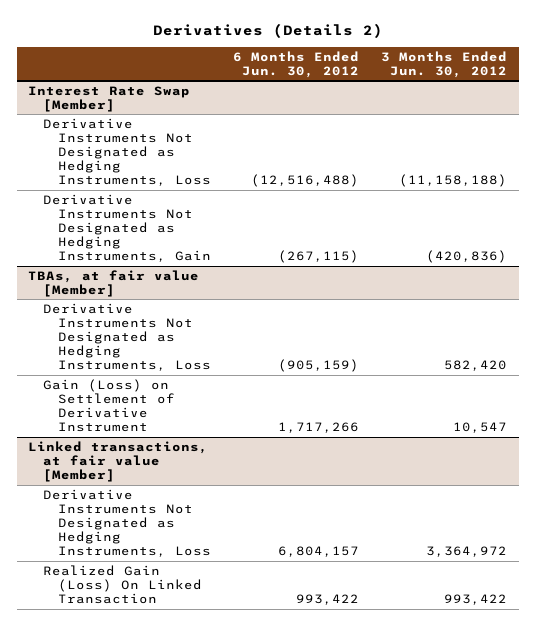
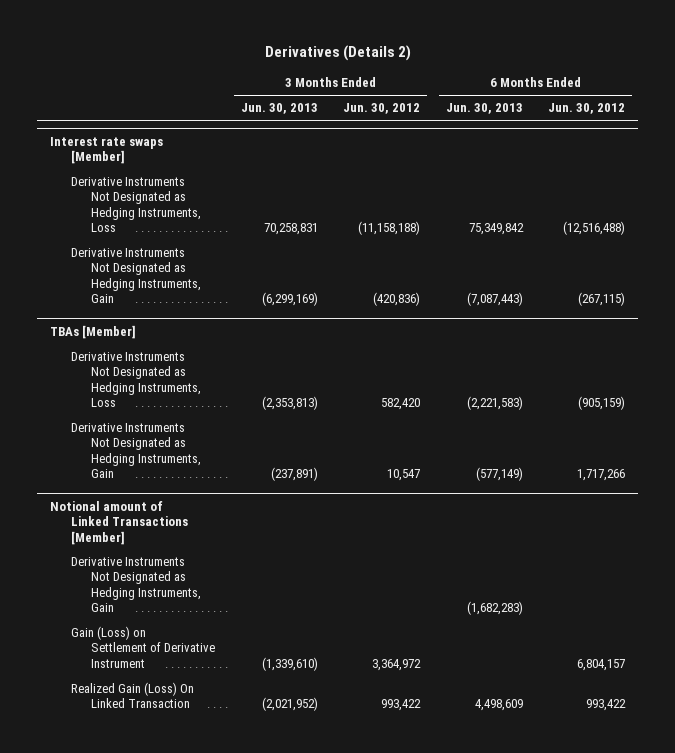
- | 6 Months Ended Jun. 30, 2012 | 3 Months Ended Jun. 30, 2012
+ | 3 Months Ended Jun. 30, 2013 | 3 Months Ended Jun. 30, 2012 | 6 Months Ended Jun. 30, 2013 | 6 Months Ended Jun. 30, 2012
- Interest Rate Swap [Member]
+ Interest rate swaps [Member]
- TBAs, at fair value [Member]
+ TBAs [Member]
- Gain (Loss) on Settlement of Derivative Instrument | 1,717,266 | 10,547
- Linked transactions, at fair value [Member]
- Derivative Instruments Not Designated as Hedging Instruments, Loss | 6,804,157 | 3,364,972
+ Derivative Instruments Not Designated as Hedging Instruments, Gain | (237,891) | 10,547 | (577,149) | 1,717,266
+ Notional amount of Linked Transactions [Member]
+ Derivative Instruments Not Designated as Hedging Instruments, Gain | | | (1,682,283) |
+ Gain (Loss) on Settlement of Derivative Instrument | (1,339,610) | 3,364,972 | | 6,804,157

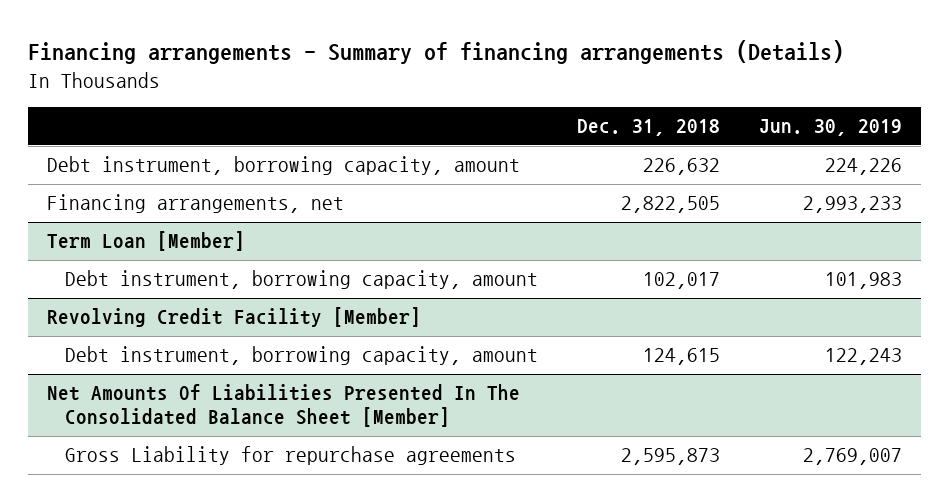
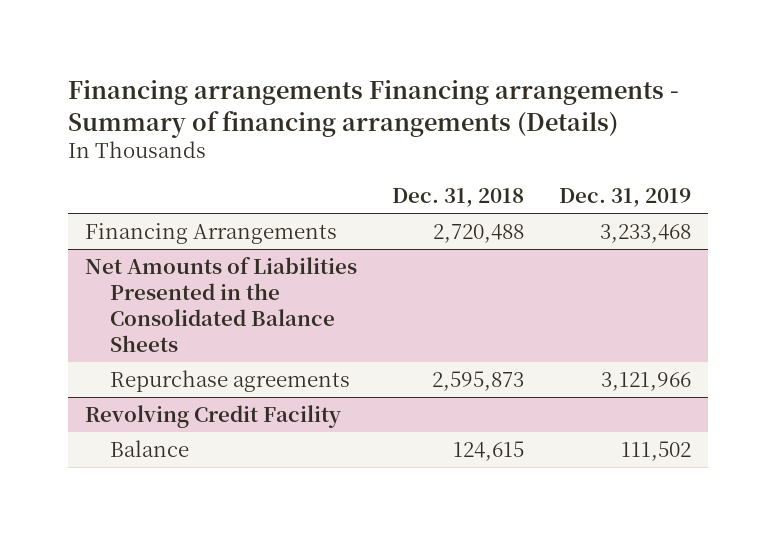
- Financing arrangements - Summary of financing arrangements (Details)
+ Financing arrangements Financing arrangements - Summary of financing arrangements (Details)
- | Dec. 31, 2018 | Jun. 30, 2019
+ | Dec. 31, 2018 | Dec. 31, 2019
- Debt instrument, borrowing capacity, amount | 226,632 | 224,226
- Financing arrangements, net | 2,822,505 | 2,993,233
- Term Loan [Member]
- Debt instrument, borrowing capacity, amount | 102,017 | 101,983
- Revolving Credit Facility [Member]
- Debt instrument, borrowing capacity, amount | 124,615 | 122,243
- Net Amounts Of Liabilities Presented In The Consolidated Balance Sheet [Member]
- Gross Liability for repurchase agreements | 2,595,873 | 2,769,007
+ Financing Arrangements | 2,720,488 | 3,233,468
+ Net Amounts of Liabilities Presented in the Consolidated Balance Sheets
+ Repurchase agreements | 2,595,873 | 3,121,966
+ Revolving Credit Facility
+ Balance | 124,615 | 111,502

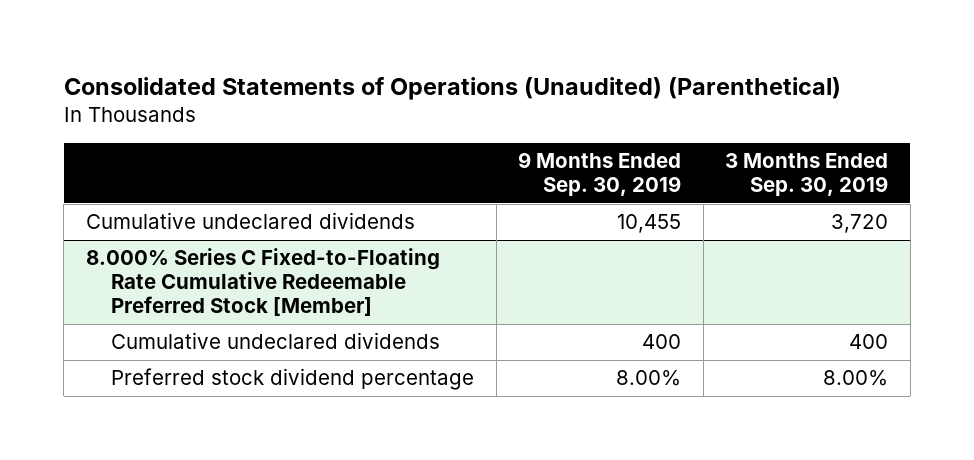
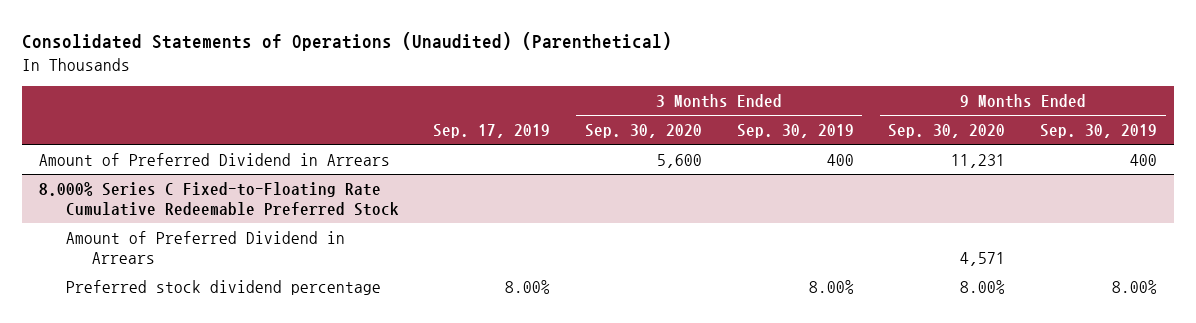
- | 9 Months Ended Sep. 30, 2019 | 3 Months Ended Sep. 30, 2019
+ | Sep. 17, 2019 | 3 Months Ended Sep. 30, 2020 | 3 Months Ended Sep. 30, 2019 | 9 Months Ended Sep. 30, 2020 | 9 Months Ended Sep. 30, 2019
- Cumulative undeclared dividends | 10,455 | 3,720
- 8.000% Series C Fixed-to-Floating Rate Cumulative Redeemable Preferred Stock [Member]
- Cumulative undeclared dividends | 400 | 400
+ Amount of Preferred Dividend in Arrears | | 5,600 | 400 | 11,231 | 400
+ 8.000% Series C Fixed-to-Floating Rate Cumulative Redeemable Preferred Stock
+ Amount of Preferred Dividend in Arrears | | | | 4,571 |

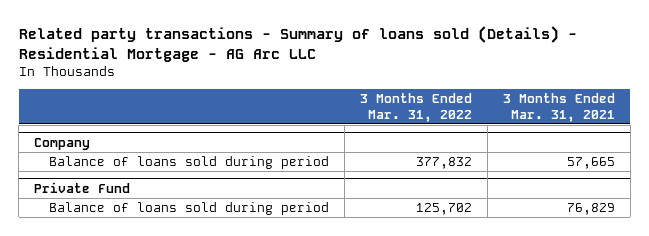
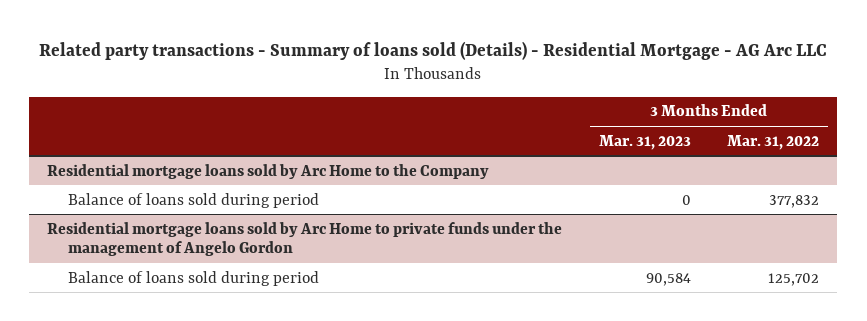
- | 3 Months Ended Mar. 31, 2022 | 3 Months Ended Mar. 31, 2021
+ | 3 Months Ended Mar. 31, 2023 | 3 Months Ended Mar. 31, 2022
- Company
+ Residential mortgage loans sold by Arc Home to the Company
- Private Fund
+ Residential mortgage loans sold by Arc Home to private funds under the management of Angelo Gordon

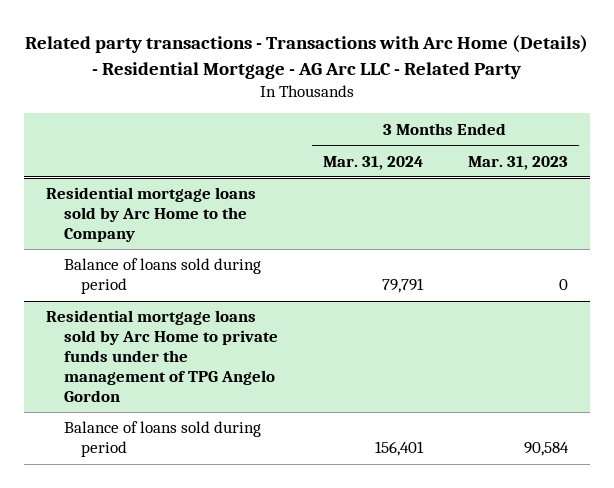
- Related party transactions - Summary of loans sold (Details) - Residential Mortgage - AG Arc LLC
+ Related party transactions - Transactions with Arc Home (Details) - Residential Mortgage - AG Arc LLC - Related Party
- | 3 Months Ended Mar. 31, 2023 | 3 Months Ended Mar. 31, 2022
+ | 3 Months Ended Mar. 31, 2024 | 3 Months Ended Mar. 31, 2023
- Residential mortgage loans sold by Arc Home to private funds under the management of Angelo Gordon
+ Residential mortgage loans sold by Arc Home to private funds under the management of TPG Angelo Gordon

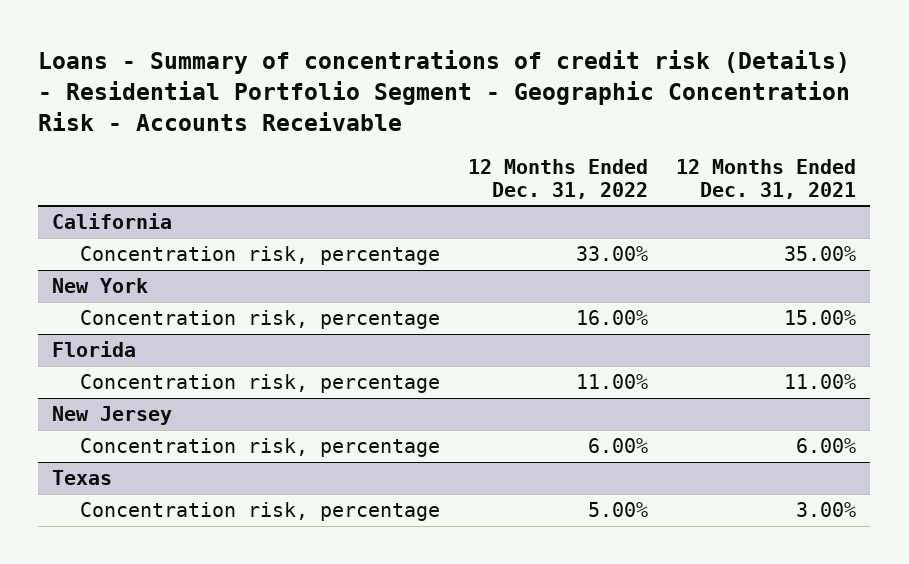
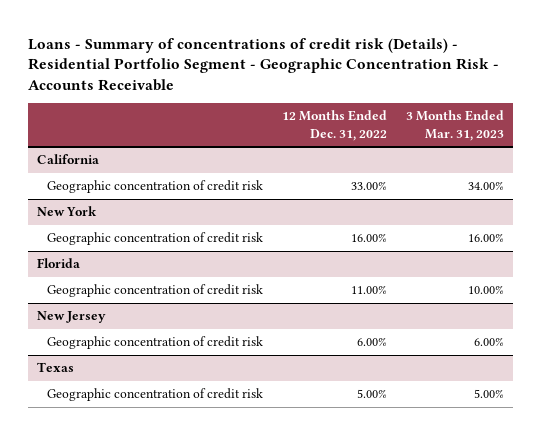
- | 12 Months Ended Dec. 31, 2022 | 12 Months Ended Dec. 31, 2021
+ | 12 Months Ended Dec. 31, 2022 | 3 Months Ended Mar. 31, 2023
@ California
- Concentration risk, percentage | 33.00% | 35.00%
+ Geographic concentration of credit risk | 33.00% | 34.00%
@ New York
- Concentration risk, percentage | 16.00% | 15.00%
+ Geographic concentration of credit risk | 16.00% | 16.00%
@ Florida
- Concentration risk, percentage | 11.00% | 11.00%
+ Geographic concentration of credit risk | 11.00% | 10.00%
@ New Jersey
- Concentration risk, percentage | 6.00% | 6.00%
+ Geographic concentration of credit risk | 6.00% | 6.00%
@ Texas
- Concentration risk, percentage | 5.00% | 3.00%
+ Geographic concentration of credit risk | 5.00% | 5.00%

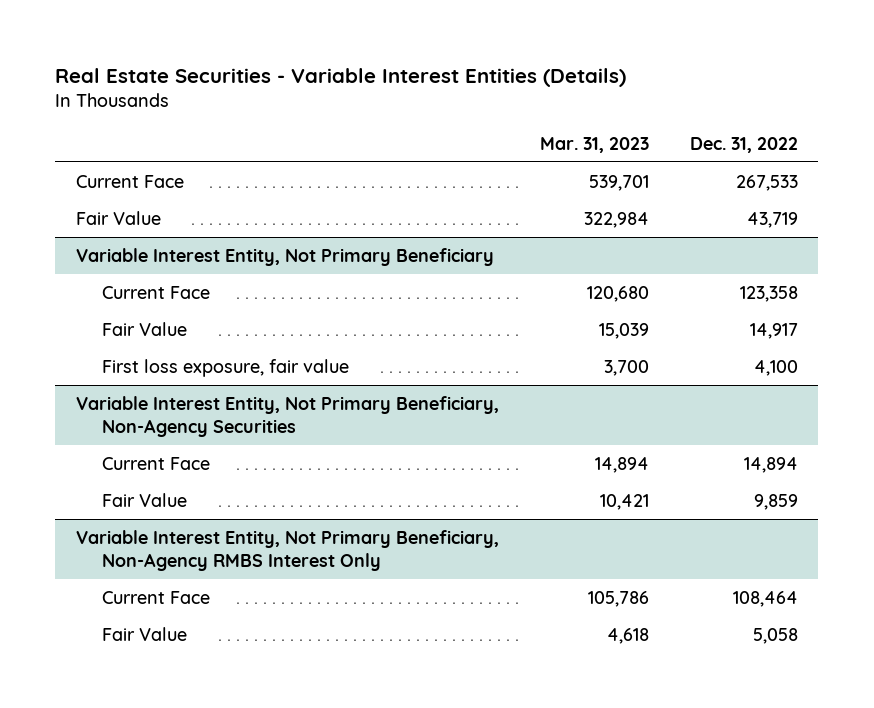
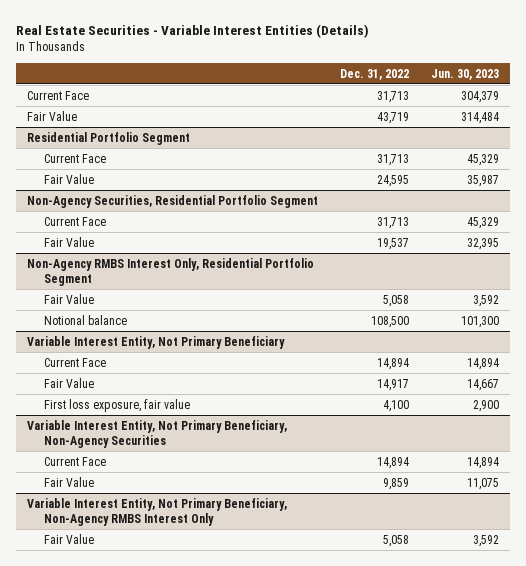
- | Mar. 31, 2023 | Dec. 31, 2022
+ | Dec. 31, 2022 | Jun. 30, 2023
- Current Face | 539,701 | 267,533
+ Current Face | 31,713 | 304,379
+ Residential Portfolio Segment
+ Current Face | 31,713 | 45,329
+ Fair Value | 24,595 | 35,987
+ Non-Agency Securities, Residential Portfolio Segment
+ Current Face | 31,713 | 45,329
+ Fair Value | 19,537 | 32,395
+ Non-Agency RMBS Interest Only, Residential Portfolio Segment
+ Fair Value | 5,058 | 3,592
+ Notional balance | 108,500 | 101,300
@ Variable Interest Entity, Not Primary Beneficiary
- Current Face | 120,680 | 123,358
+ Current Face | 14,894 | 14,894
@ Variable Interest Entity, Not Primary Beneficiary, Non-Agency RMBS Interest Only
- Current Face | 105,786 | 108,464

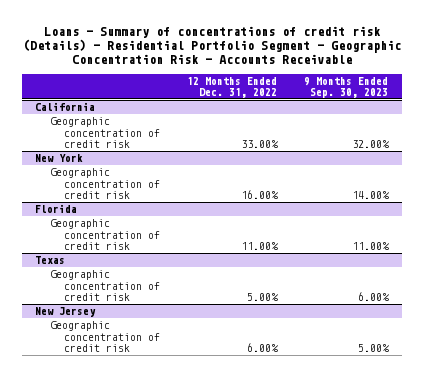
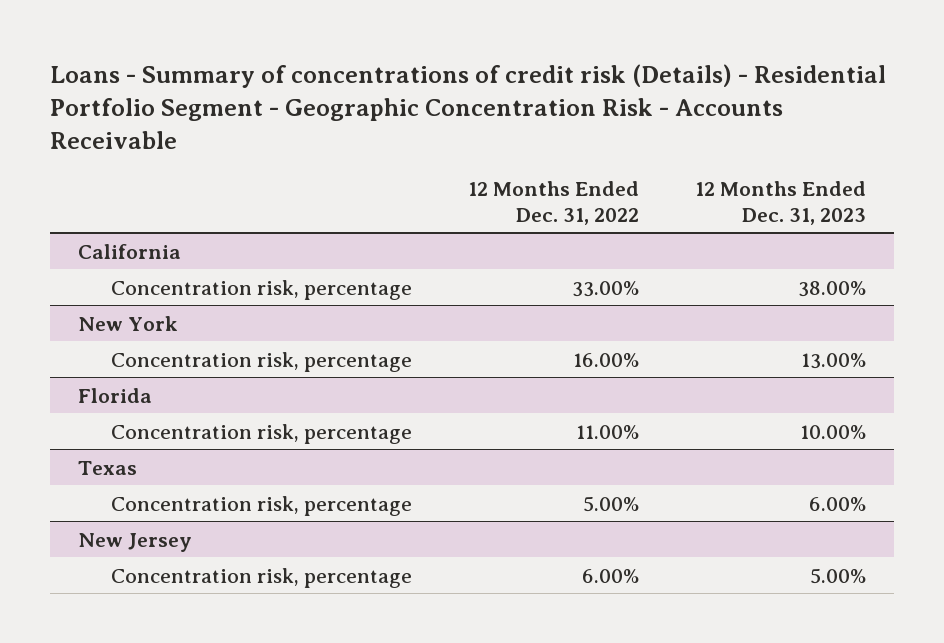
- | 12 Months Ended Dec. 31, 2022 | 9 Months Ended Sep. 30, 2023
+ | 12 Months Ended Dec. 31, 2022 | 12 Months Ended Dec. 31, 2023
@ California
- Geographic concentration of credit risk | 33.00% | 32.00%
+ Concentration risk, percentage | 33.00% | 38.00%
@ New York
- Geographic concentration of credit risk | 16.00% | 14.00%
+ Concentration risk, percentage | 16.00% | 13.00%
@ Florida
- Geographic concentration of credit risk | 11.00% | 11.00%
+ Concentration risk, percentage | 11.00% | 10.00%
@ Texas
- Geographic concentration of credit risk | 5.00% | 6.00%
+ Concentration risk, percentage | 5.00% | 6.00%
@ New Jersey
- Geographic concentration of credit risk | 6.00% | 5.00%
+ Concentration risk, percentage | 6.00% | 5.00%

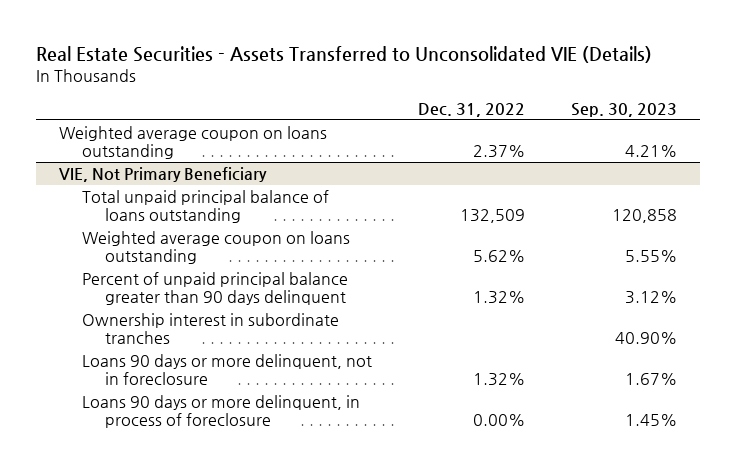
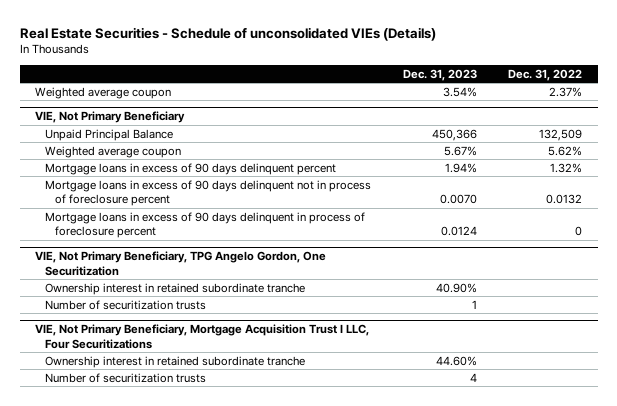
- Real Estate Securities - Assets Transferred to Unconsolidated VIE (Details)
+ Real Estate Securities - Schedule of unconsolidated VIEs (Details)
- | Dec. 31, 2022 | Sep. 30, 2023
+ | Dec. 31, 2023 | Dec. 31, 2022
- Weighted average coupon on loans outstanding | 2.37% | 4.21%
+ Weighted average coupon | 3.54% | 2.37%
@ VIE, Not Primary Beneficiary
- Total unpaid principal balance of loans outstanding | 132,509 | 120,858
- Weighted average coupon on loans outstanding | 5.62% | 5.55%
- Percent of unpaid principal balance greater than 90 days delinquent | 1.32% | 3.12%
- Ownership interest in subordinate tranches | | 40.90%
- Loans 90 days or more delinquent, not in foreclosure | 1.32% | 1.67%
- Loans 90 days or more delinquent, in process of foreclosure | 0.00% | 1.45%
+ Unpaid Principal Balance | 450,366 | 132,509
+ Weighted average coupon | 5.67% | 5.62%
+ Mortgage loans in excess of 90 days delinquent percent | 1.94% | 1.32%
+ Mortgage loans in excess of 90 days delinquent not in process of foreclosure percent | 0.0070 | 0.0132
+ Mortgage loans in excess of 90 days delinquent in process of foreclosure percent | 0.0124 | 0
+ VIE, Not Primary Beneficiary, TPG Angelo Gordon, One Securitization
+ Ownership interest in retained subordinate tranche | 40.90% |
+ Number of securitization trusts | 1 |
+ VIE, Not Primary Beneficiary, Mortgage Acquisition Trust I LLC, Four Securitizations
+ Ownership interest in retained subordinate tranche | 44.60% |
+ Number of securitization trusts | 4 |

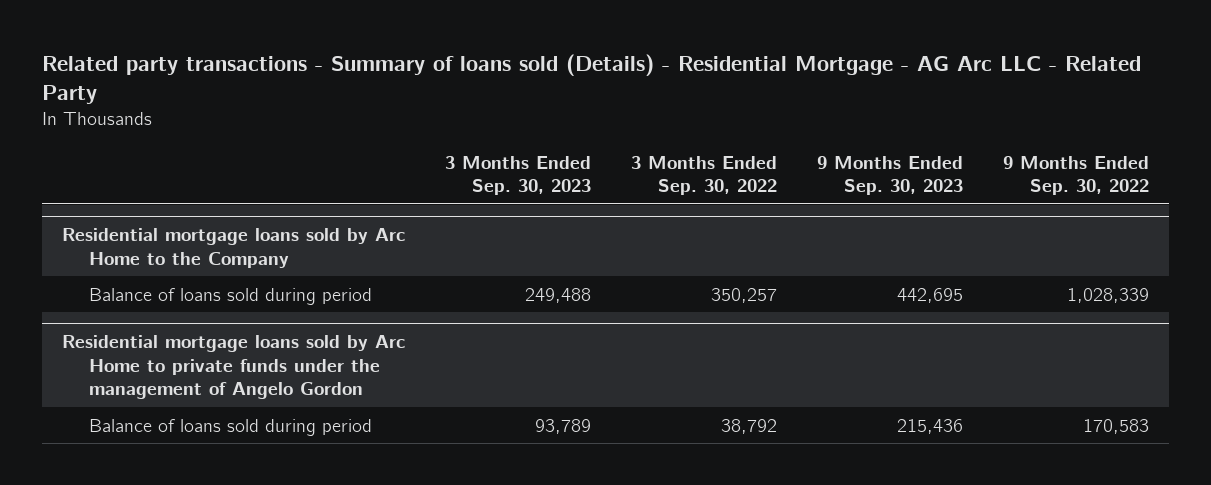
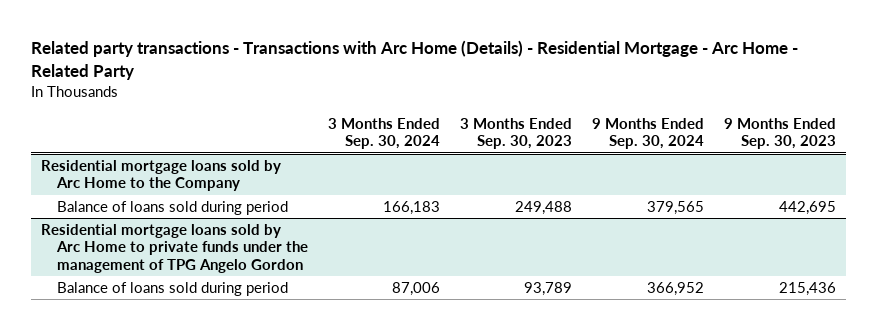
- Related party transactions - Summary of loans sold (Details) - Residential Mortgage - AG Arc LLC - Related Party
+ Related party transactions - Transactions with Arc Home (Details) - Residential Mortgage - Arc Home - Related Party
- | 3 Months Ended Sep. 30, 2023 | 3 Months Ended Sep. 30, 2022 | 9 Months Ended Sep. 30, 2023 | 9 Months Ended Sep. 30, 2022
+ | 3 Months Ended Sep. 30, 2024 | 3 Months Ended Sep. 30, 2023 | 9 Months Ended Sep. 30, 2024 | 9 Months Ended Sep. 30, 2023
- Residential mortgage loans sold by Arc Home to private funds under the management of Angelo Gordon
+ Residential mortgage loans sold by Arc Home to private funds under the management of TPG Angelo Gordon

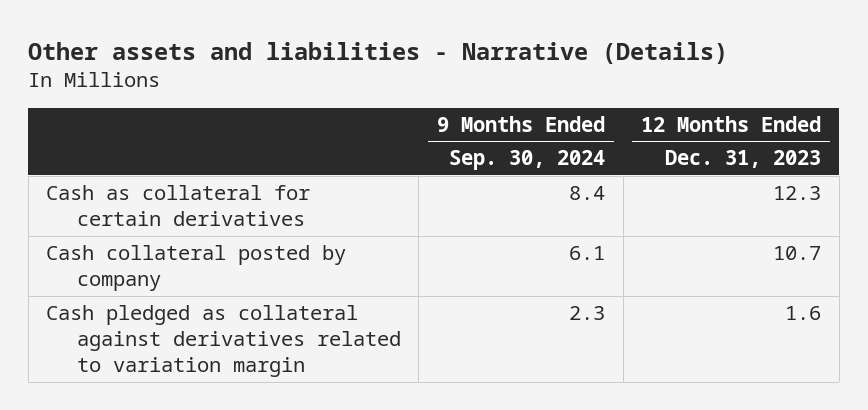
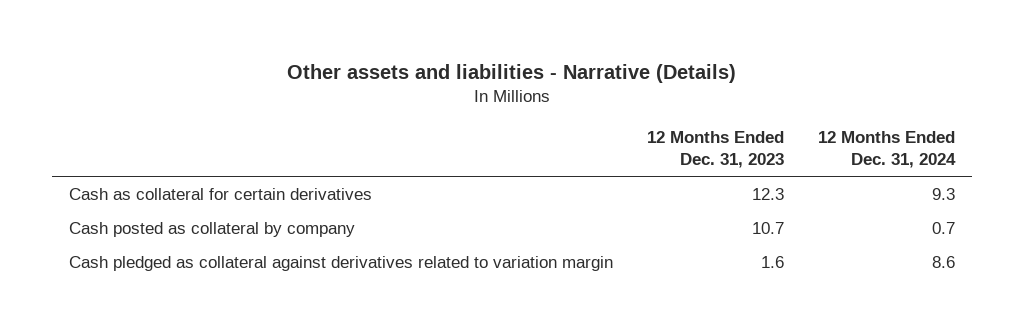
- | 9 Months Ended Sep. 30, 2024 | 12 Months Ended Dec. 31, 2023
+ | 12 Months Ended Dec. 31, 2023 | 12 Months Ended Dec. 31, 2024
- Cash collateral posted by company | 6.1 | 10.7
+ Cash posted as collateral by company | 10.7 | 0.7

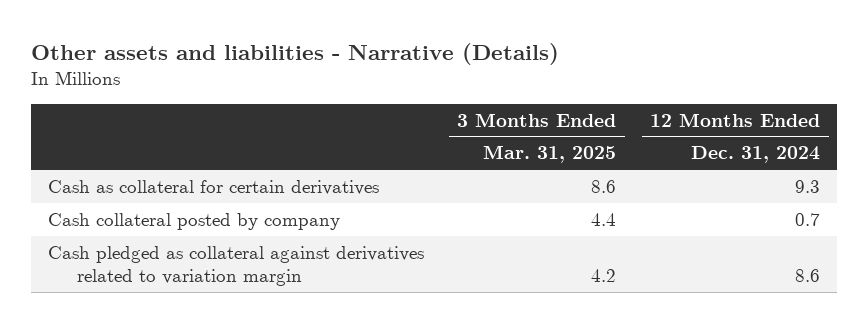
- | 12 Months Ended Dec. 31, 2023 | 12 Months Ended Dec. 31, 2024
+ | 3 Months Ended Mar. 31, 2025 | 12 Months Ended Dec. 31, 2024
- Cash posted as collateral by company | 10.7 | 0.7
+ Cash collateral posted by company | 4.4 | 0.7

